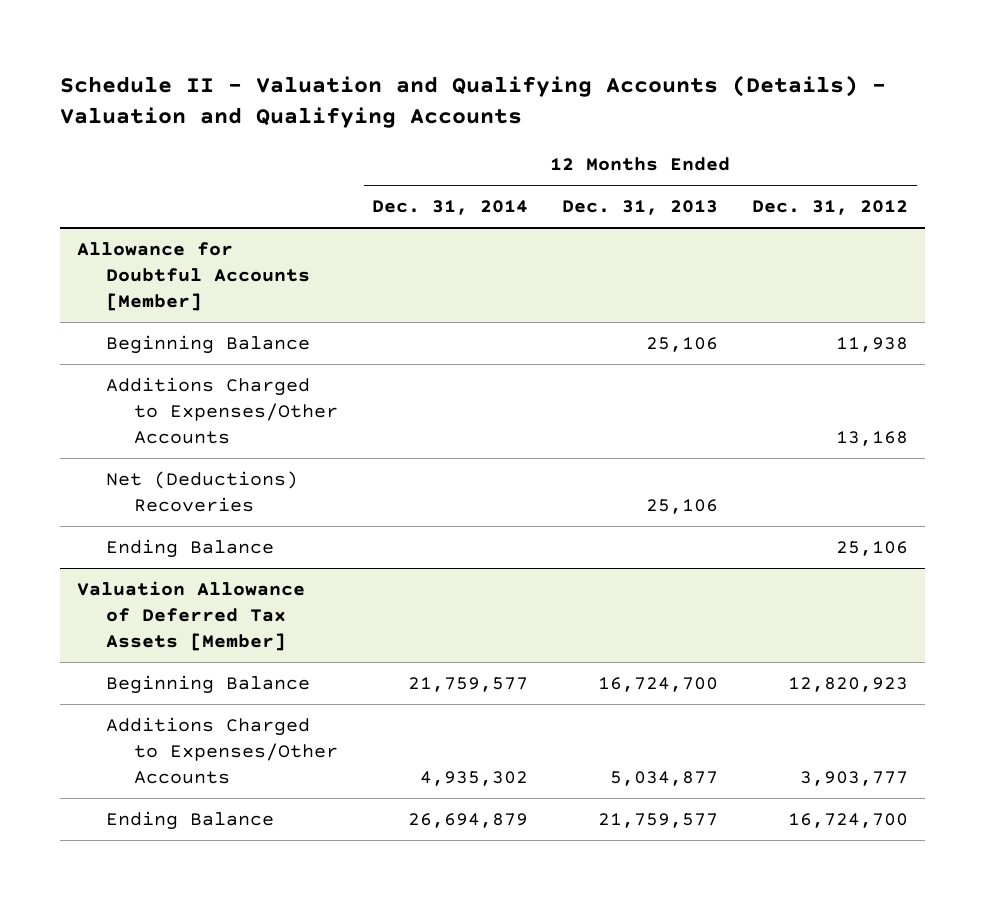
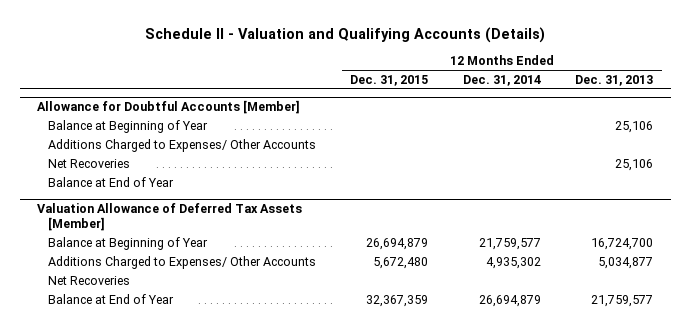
- Schedule II - Valuation and Qualifying Accounts (Details) - Valuation and Qualifying Accounts
+ Schedule II - Valuation and Qualifying Accounts (Details)
- | 12 Months Ended Dec. 31, 2014 | 12 Months Ended Dec. 31, 2013 | 12 Months Ended Dec. 31, 2012
+ | 12 Months Ended Dec. 31, 2015 | 12 Months Ended Dec. 31, 2014 | 12 Months Ended Dec. 31, 2013
@ Allowance for Doubtful Accounts [Member]
- Beginning Balance | | 25,106 | 11,938
- Additions Charged to Expenses/Other Accounts | | | 13,168
- Net (Deductions) Recoveries | | 25,106 |
- Ending Balance | | | 25,106
+ Balance at Beginning of Year | | | 25,106
+ Additions Charged to Expenses/ Other Accounts
+ Net Recoveries | | | 25,106
+ Balance at End of Year
@ Valuation Allowance of Deferred Tax Assets [Member]
- Beginning Balance | 21,759,577 | 16,724,700 | 12,820,923
- Additions Charged to Expenses/Other Accounts | 4,935,302 | 5,034,877 | 3,903,777
- Ending Balance | 26,694,879 | 21,759,577 | 16,724,700
+ Balance at Beginning of Year | 26,694,879 | 21,759,577 | 16,724,700
+ Additions Charged to Expenses/ Other Accounts | 5,672,480 | 4,935,302 | 5,034,877
+ Net Recoveries
+ Balance at End of Year | 32,367,359 | 26,694,879 | 21,759,577

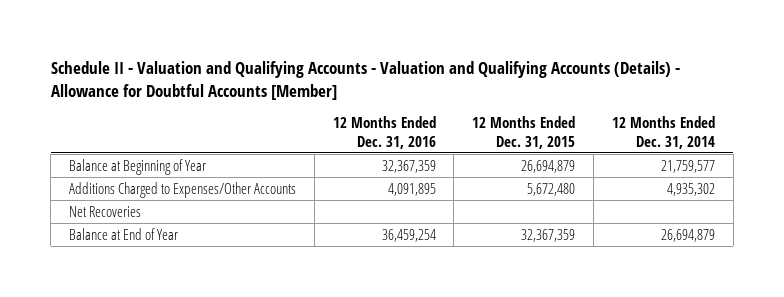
- Schedule II - Valuation and Qualifying Accounts (Details)
+ Schedule II - Valuation and Qualifying Accounts - Valuation and Qualifying Accounts (Details) - Allowance for Doubtful Accounts [Member]
- | 12 Months Ended Dec. 31, 2015 | 12 Months Ended Dec. 31, 2014 | 12 Months Ended Dec. 31, 2013
+ | 12 Months Ended Dec. 31, 2016 | 12 Months Ended Dec. 31, 2015 | 12 Months Ended Dec. 31, 2014
- Allowance for Doubtful Accounts [Member]
- Balance at Beginning of Year | | | 25,106
- Additions Charged to Expenses/ Other Accounts
- Net Recoveries | | | 25,106
- Balance at End of Year
- Valuation Allowance of Deferred Tax Assets [Member]
- Additions Charged to Expenses/ Other Accounts | 5,672,480 | 4,935,302 | 5,034,877
+ Additions Charged to Expenses/Other Accounts | 4,091,895 | 5,672,480 | 4,935,302

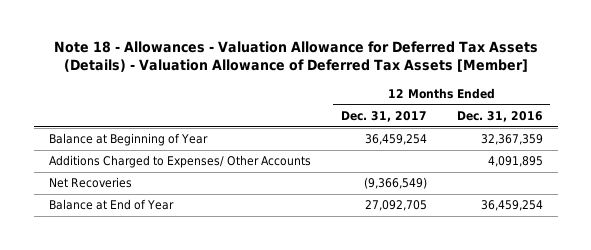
- Schedule II - Valuation and Qualifying Accounts - Valuation and Qualifying Accounts (Details) - Allowance for Doubtful Accounts [Member]
+ Note 18 - Allowances - Valuation Allowance for Deferred Tax Assets (Details) - Valuation Allowance of Deferred Tax Assets [Member]
- | 12 Months Ended Dec. 31, 2016 | 12 Months Ended Dec. 31, 2015 | 12 Months Ended Dec. 31, 2014
+ | 12 Months Ended Dec. 31, 2017 | 12 Months Ended Dec. 31, 2016
- Additions Charged to Expenses/Other Accounts | 4,091,895 | 5,672,480 | 4,935,302
+ Additions Charged to Expenses/ Other Accounts | | 4,091,895

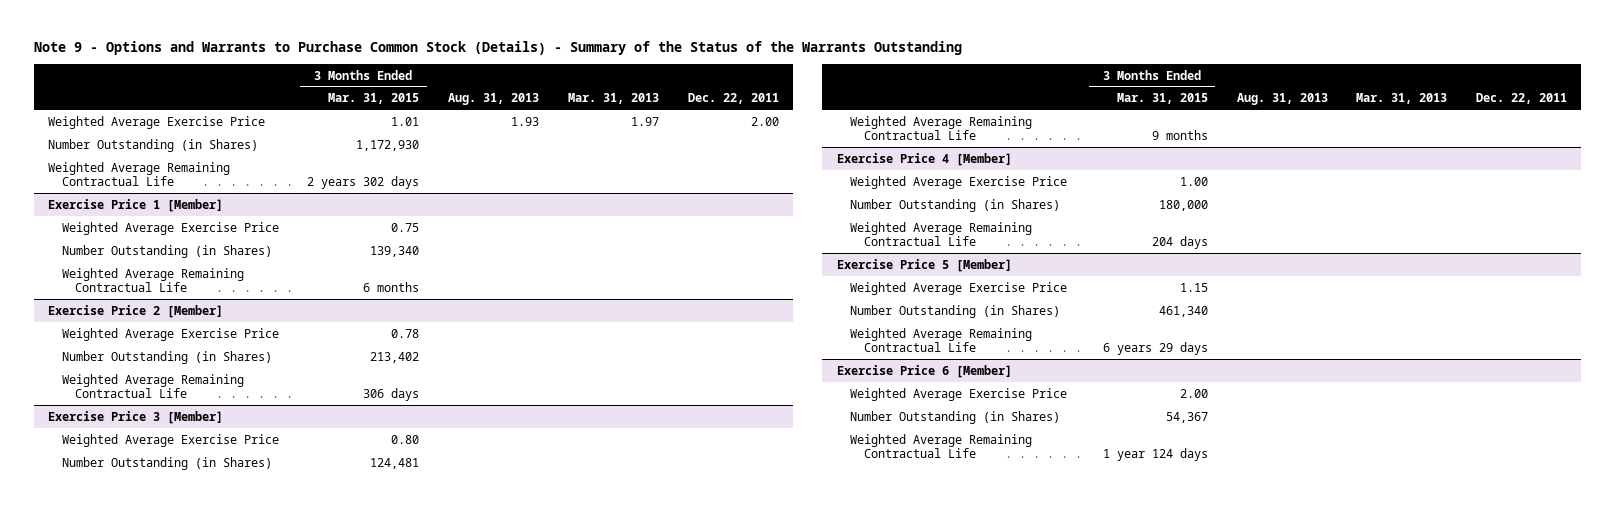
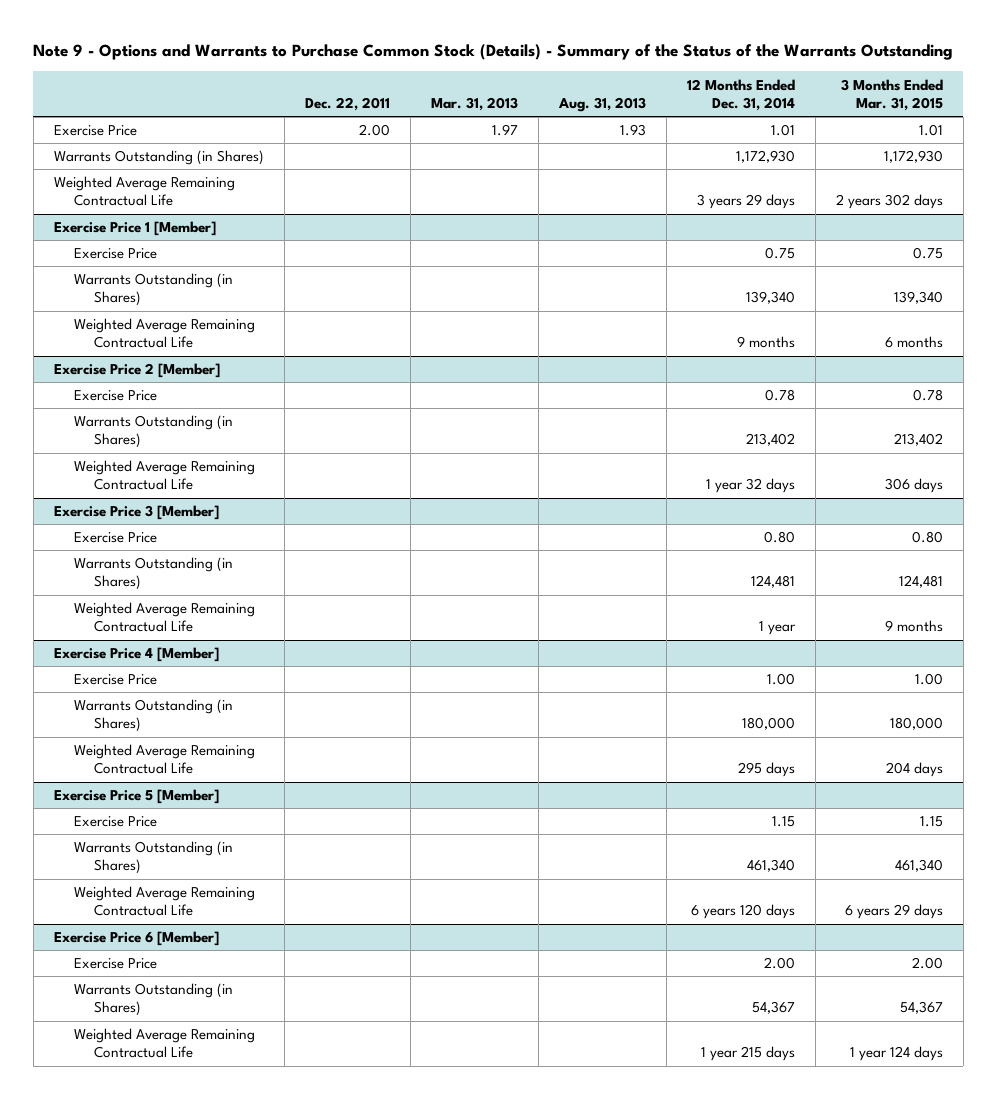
- | 3 Months Ended Mar. 31, 2015 | Aug. 31, 2013 | Mar. 31, 2013 | Dec. 22, 2011
+ | Dec. 22, 2011 | Mar. 31, 2013 | Aug. 31, 2013 | 12 Months Ended Dec. 31, 2014 | 3 Months Ended Mar. 31, 2015
- Weighted Average Exercise Price | 1.01 | 1.93 | 1.97 | 2.00
- Number Outstanding (in Shares) | 1,172,930 | | |
+ Exercise Price | 2.00 | 1.97 | 1.93 | 1.01 | 1.01
+ Warrants Outstanding (in Shares) | | | | 1,172,930 | 1,172,930
@ Exercise Price 1 [Member]
- Weighted Average Exercise Price | 0.75 | | |
- Number Outstanding (in Shares) | 139,340 | | |
+ Exercise Price | | | | 0.75 | 0.75
+ Warrants Outstanding (in Shares) | | | | 139,340 | 139,340
@ Exercise Price 2 [Member]
- Weighted Average Exercise Price | 0.78 | | |
- Number Outstanding (in Shares) | 213,402 | | |
+ Exercise Price | | | | 0.78 | 0.78
+ Warrants Outstanding (in Shares) | | | | 213,402 | 213,402
@ Exercise Price 3 [Member]
- Weighted Average Exercise Price | 0.80 | | |
- Number Outstanding (in Shares) | 124,481 | | |
+ Exercise Price | | | | 0.80 | 0.80
+ Warrants Outstanding (in Shares) | | | | 124,481 | 124,481
@ Exercise Price 4 [Member]
- Weighted Average Exercise Price | 1.00 | | |
- Number Outstanding (in Shares) | 180,000 | | |
+ Exercise Price | | | | 1.00 | 1.00
+ Warrants Outstanding (in Shares) | | | | 180,000 | 180,000
@ Exercise Price 5 [Member]
- Weighted Average Exercise Price | 1.15 | | |
- Number Outstanding (in Shares) | 461,340 | | |
+ Exercise Price | | | | 1.15 | 1.15
+ Warrants Outstanding (in Shares) | | | | 461,340 | 461,340
@ Exercise Price 6 [Member]
- Weighted Average Exercise Price | 2.00 | | |
- Number Outstanding (in Shares) | 54,367 | | |
+ Exercise Price | | | | 2.00 | 2.00
+ Warrants Outstanding (in Shares) | | | | 54,367 | 54,367

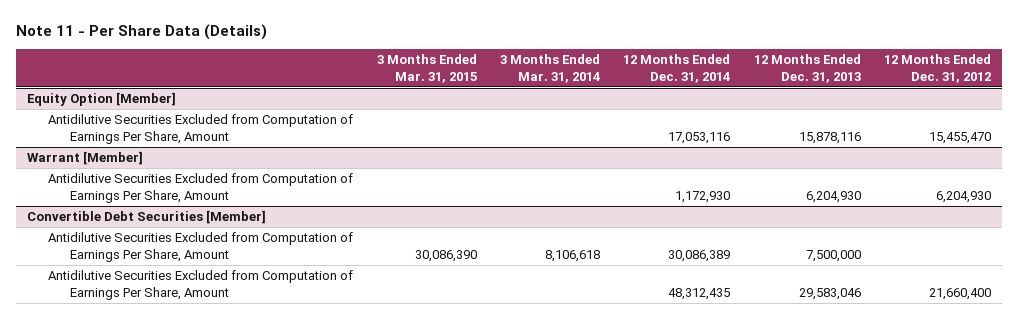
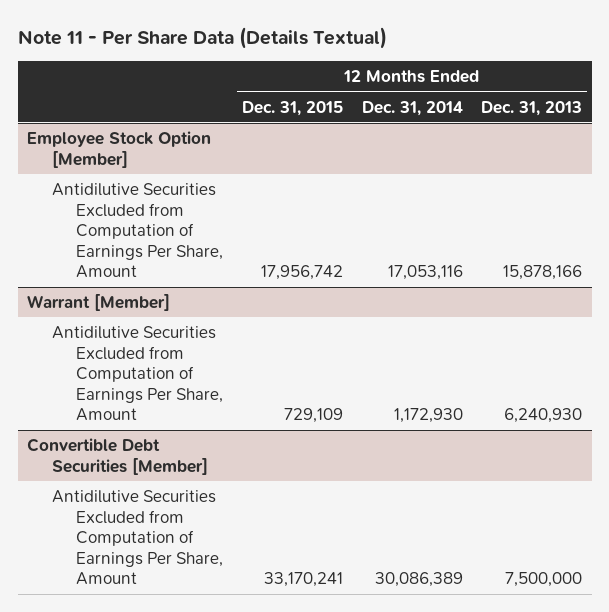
- Note 11 - Per Share Data (Details)
+ Note 11 - Per Share Data (Details Textual)
- | 3 Months Ended Mar. 31, 2015 | 3 Months Ended Mar. 31, 2014 | 12 Months Ended Dec. 31, 2014 | 12 Months Ended Dec. 31, 2013 | 12 Months Ended Dec. 31, 2012
+ | 12 Months Ended Dec. 31, 2015 | 12 Months Ended Dec. 31, 2014 | 12 Months Ended Dec. 31, 2013
- Equity Option [Member]
- Antidilutive Securities Excluded from Computation of Earnings Per Share, Amount | | | 17,053,116 | 15,878,116 | 15,455,470
+ Employee Stock Option [Member]
+ Antidilutive Securities Excluded from Computation of Earnings Per Share, Amount | 17,956,742 | 17,053,116 | 15,878,166
@ Warrant [Member]
- Antidilutive Securities Excluded from Computation of Earnings Per Share, Amount | | | 1,172,930 | 6,204,930 | 6,204,930
+ Antidilutive Securities Excluded from Computation of Earnings Per Share, Amount | 729,109 | 1,172,930 | 6,240,930
@ Convertible Debt Securities [Member]
- Antidilutive Securities Excluded from Computation of Earnings Per Share, Amount | | | 48,312,435 | 29,583,046 | 21,660,400

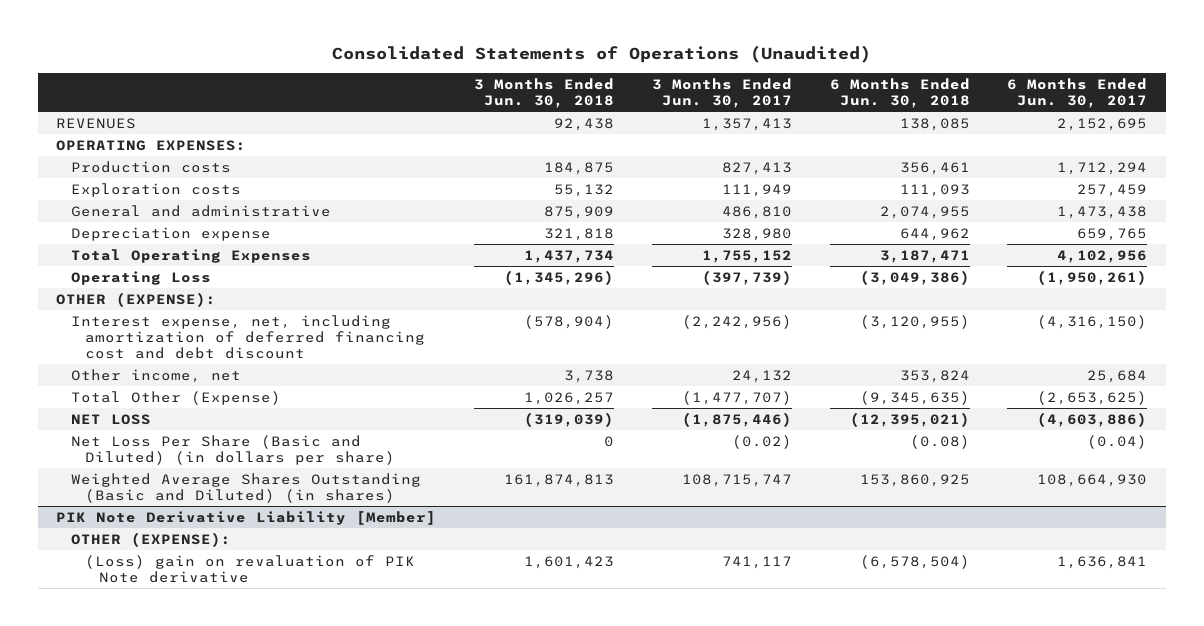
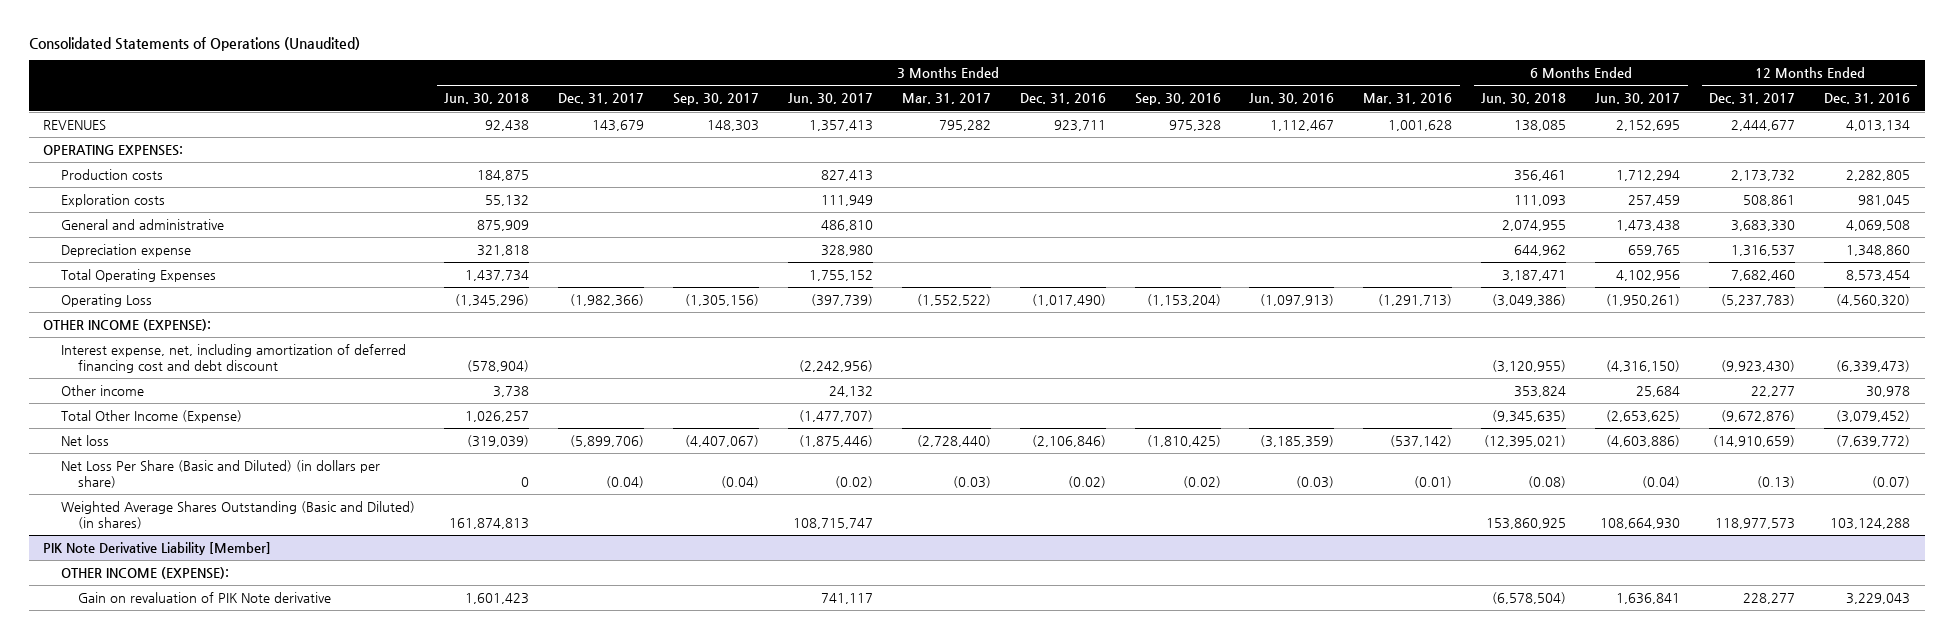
- | 3 Months Ended Jun. 30, 2018 | 3 Months Ended Jun. 30, 2017 | 6 Months Ended Jun. 30, 2018 | 6 Months Ended Jun. 30, 2017
+ | 3 Months Ended Jun. 30, 2018 | 3 Months Ended Dec. 31, 2017 | 3 Months Ended Sep. 30, 2017 | 3 Months Ended Jun. 30, 2017 | 3 Months Ended Mar. 31, 2017 | 3 Months Ended Dec. 31, 2016 | 3 Months Ended Sep. 30, 2016 | 3 Months Ended Jun. 30, 2016 | 3 Months Ended Mar. 31, 2016 | 6 Months Ended Jun. 30, 2018 | 6 Months Ended Jun. 30, 2017 | 12 Months Ended Dec. 31, 2017 | 12 Months Ended Dec. 31, 2016
- OTHER (EXPENSE):
+ OTHER INCOME (EXPENSE):
- Other income, net | 3,738 | 24,132 | 353,824 | 25,684
- Total Other (Expense) | 1,026,257 | (1,477,707) | (9,345,635) | (2,653,625)
- NET LOSS | (319,039) | (1,875,446) | (12,395,021) | (4,603,886)
+ Other income | 3,738 | | | 24,132 | | | | | | 353,824 | 25,684 | 22,277 | 30,978
+ Total Other Income (Expense) | 1,026,257 | | | (1,477,707) | | | | | | (9,345,635) | (2,653,625) | (9,672,876) | (3,079,452)
+ Net loss | (319,039) | (5,899,706) | (4,407,067) | (1,875,446) | (2,728,440) | (2,106,846) | (1,810,425) | (3,185,359) | (537,142) | (12,395,021) | (4,603,886) | (14,910,659) | (7,639,772)
@ PIK Note Derivative Liability [Member]
- OTHER (EXPENSE):
- (Loss) gain on revaluation of PIK Note derivative | 1,601,423 | 741,117 | (6,578,504) | 1,636,841
+ OTHER INCOME (EXPENSE):
+ Gain on revaluation of PIK Note derivative | 1,601,423 | | | 741,117 | | | | | | (6,578,504) | 1,636,841 | 228,277 | 3,229,043

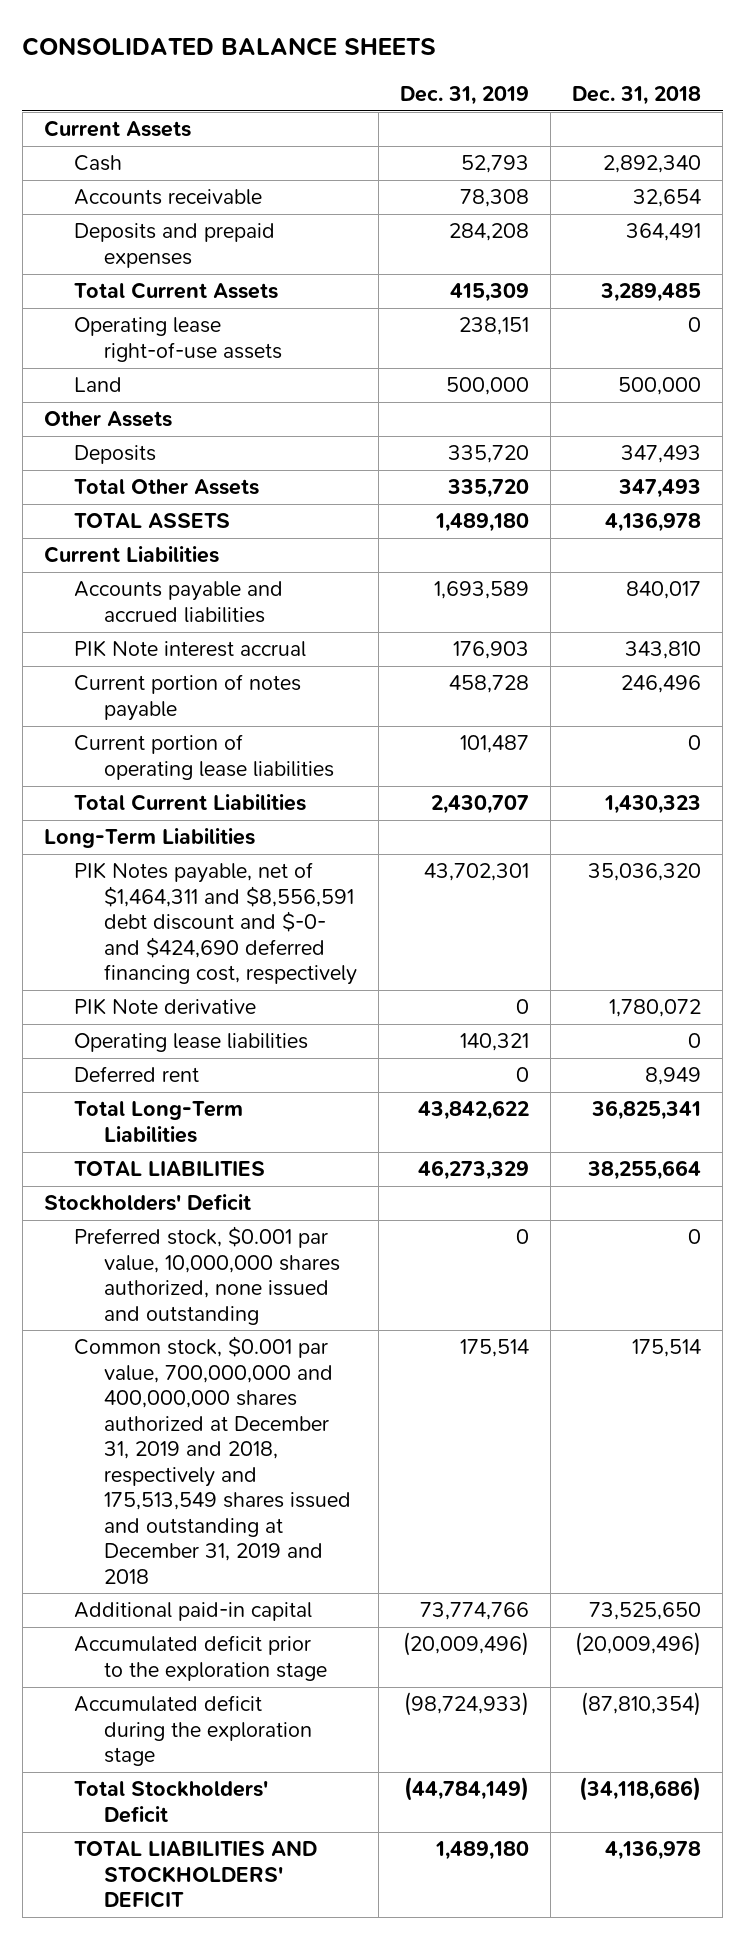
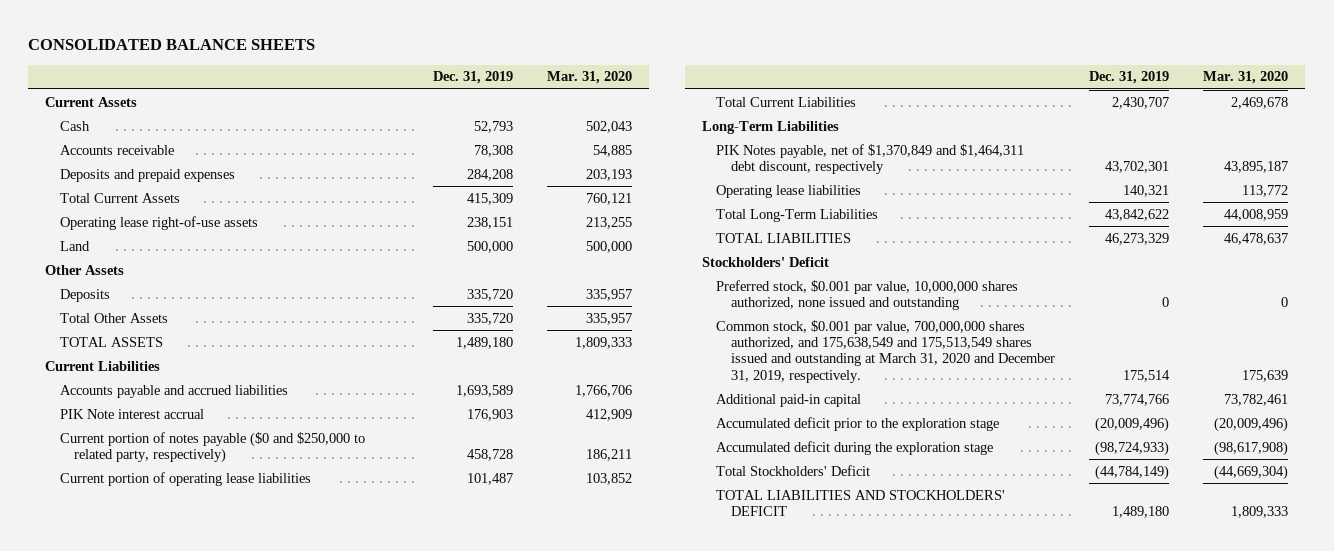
- | Dec. 31, 2019 | Dec. 31, 2018
+ | Dec. 31, 2019 | Mar. 31, 2020
- Current portion of notes payable | 458,728 | 246,496
+ Current portion of notes payable ($0 and $250,000 to related party, respectively) | 458,728 | 186,211
- PIK Notes payable, net of $1,464,311 and $8,556,591 debt discount and $-0- and $424,690 deferred financing cost, respectively | 43,702,301 | 35,036,320
- PIK Note derivative | 0 | 1,780,072
+ PIK Notes payable, net of $1,370,849 and $1,464,311 debt discount, respectively | 43,702,301 | 43,895,187
- Deferred rent | 0 | 8,949
- Common stock, $0.001 par value, 700,000,000 and 400,000,000 shares authorized at December 31, 2019 and 2018, respectively and 175,513,549 shares issued and outstanding at December 31, 2019 and 2018 | 175,514 | 175,514
+ Common stock, $0.001 par value, 700,000,000 shares authorized, and 175,638,549 and 175,513,549 shares issued and outstanding at March 31, 2020 and December 31, 2019, respectively. | 175,514 | 175,639

